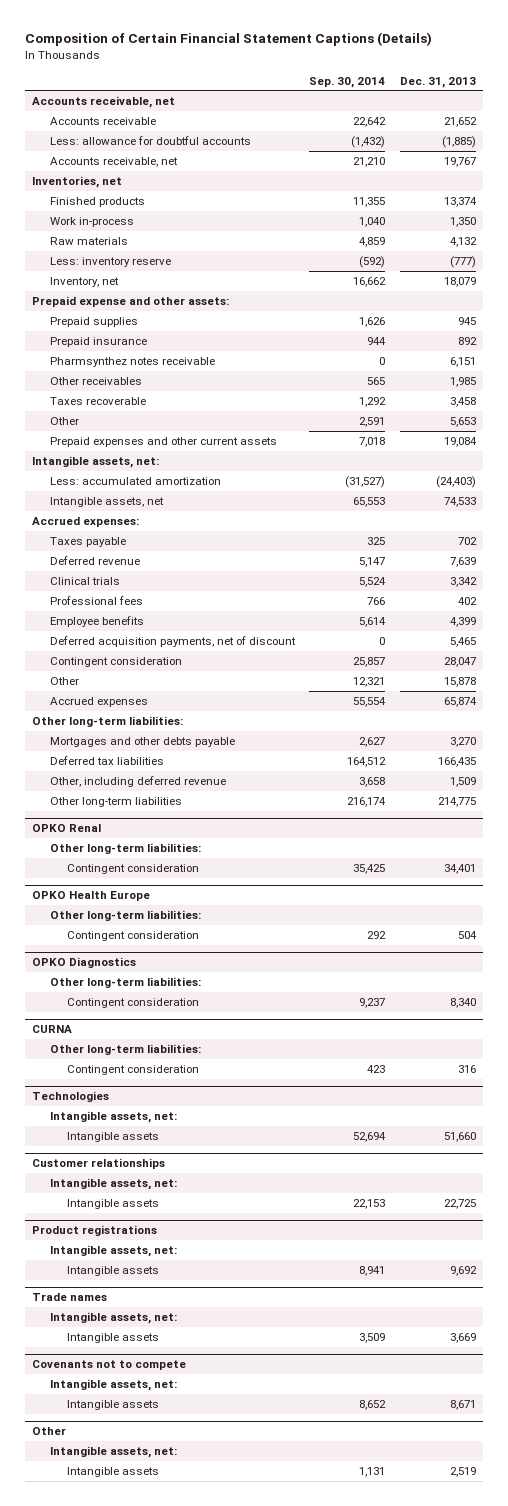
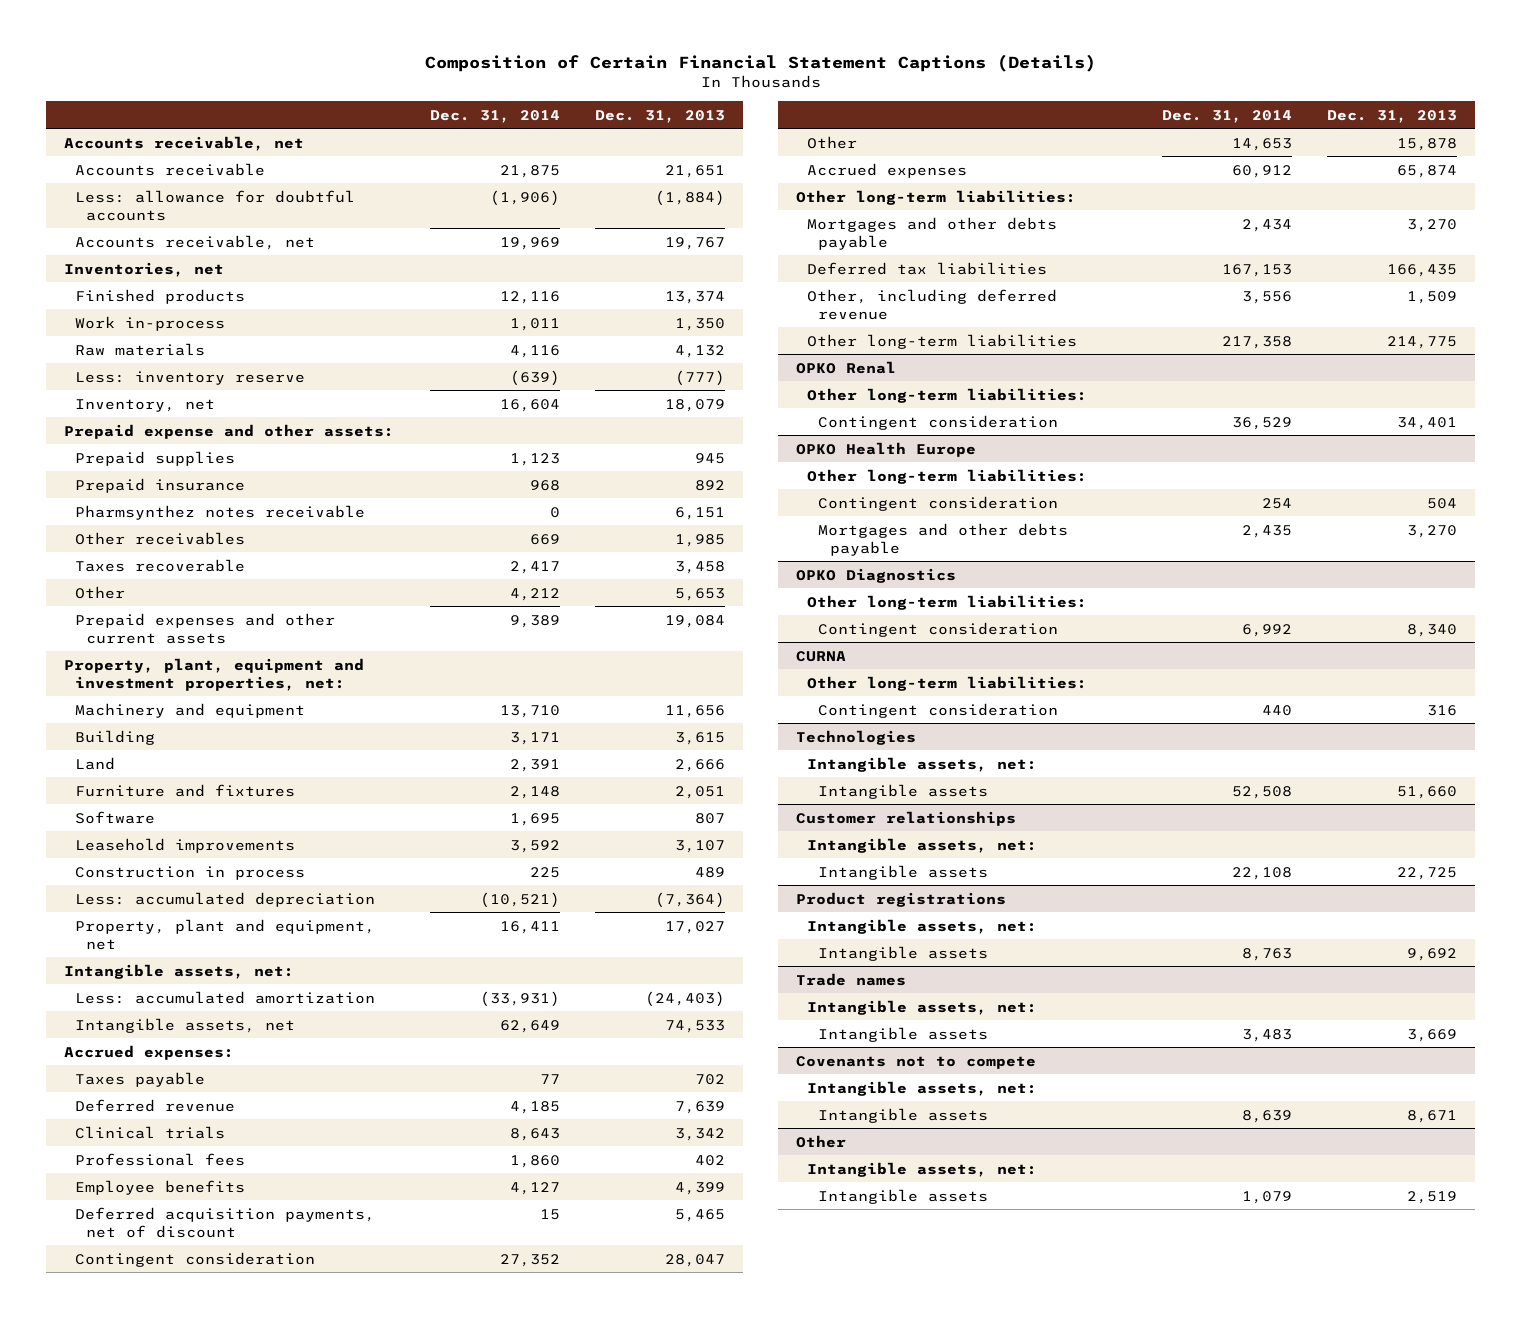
- | Sep. 30, 2014 | Dec. 31, 2013
+ | Dec. 31, 2014 | Dec. 31, 2013
- Accounts receivable | 22,642 | 21,652
- Less: allowance for doubtful accounts | (1,432) | (1,885)
+ Accounts receivable | 21,875 | 21,651
+ Less: allowance for doubtful accounts | (1,906) | (1,884)
+ Property, plant, equipment and investment properties, net:
+ Machinery and equipment | 13,710 | 11,656
+ Building | 3,171 | 3,615
+ Land | 2,391 | 2,666
+ Furniture and fixtures | 2,148 | 2,051
+ Software | 1,695 | 807
+ Leasehold improvements | 3,592 | 3,107
+ Construction in process | 225 | 489
+ Less: accumulated depreciation | (10,521) | (7,364)
+ Property, plant and equipment, net | 16,411 | 17,027
@ OPKO Health Europe
+ Mortgages and other debts payable | 2,435 | 3,270

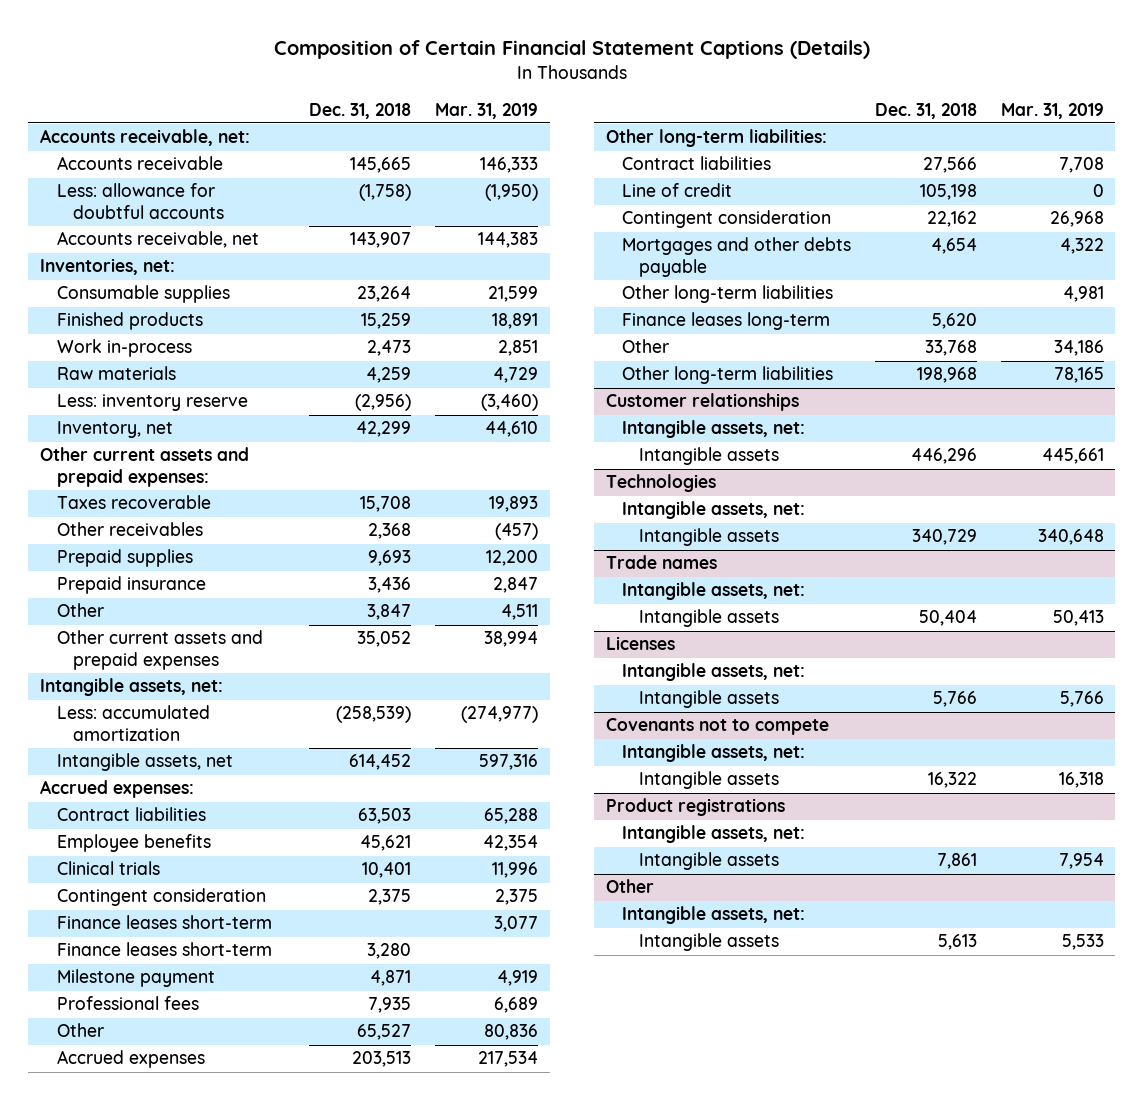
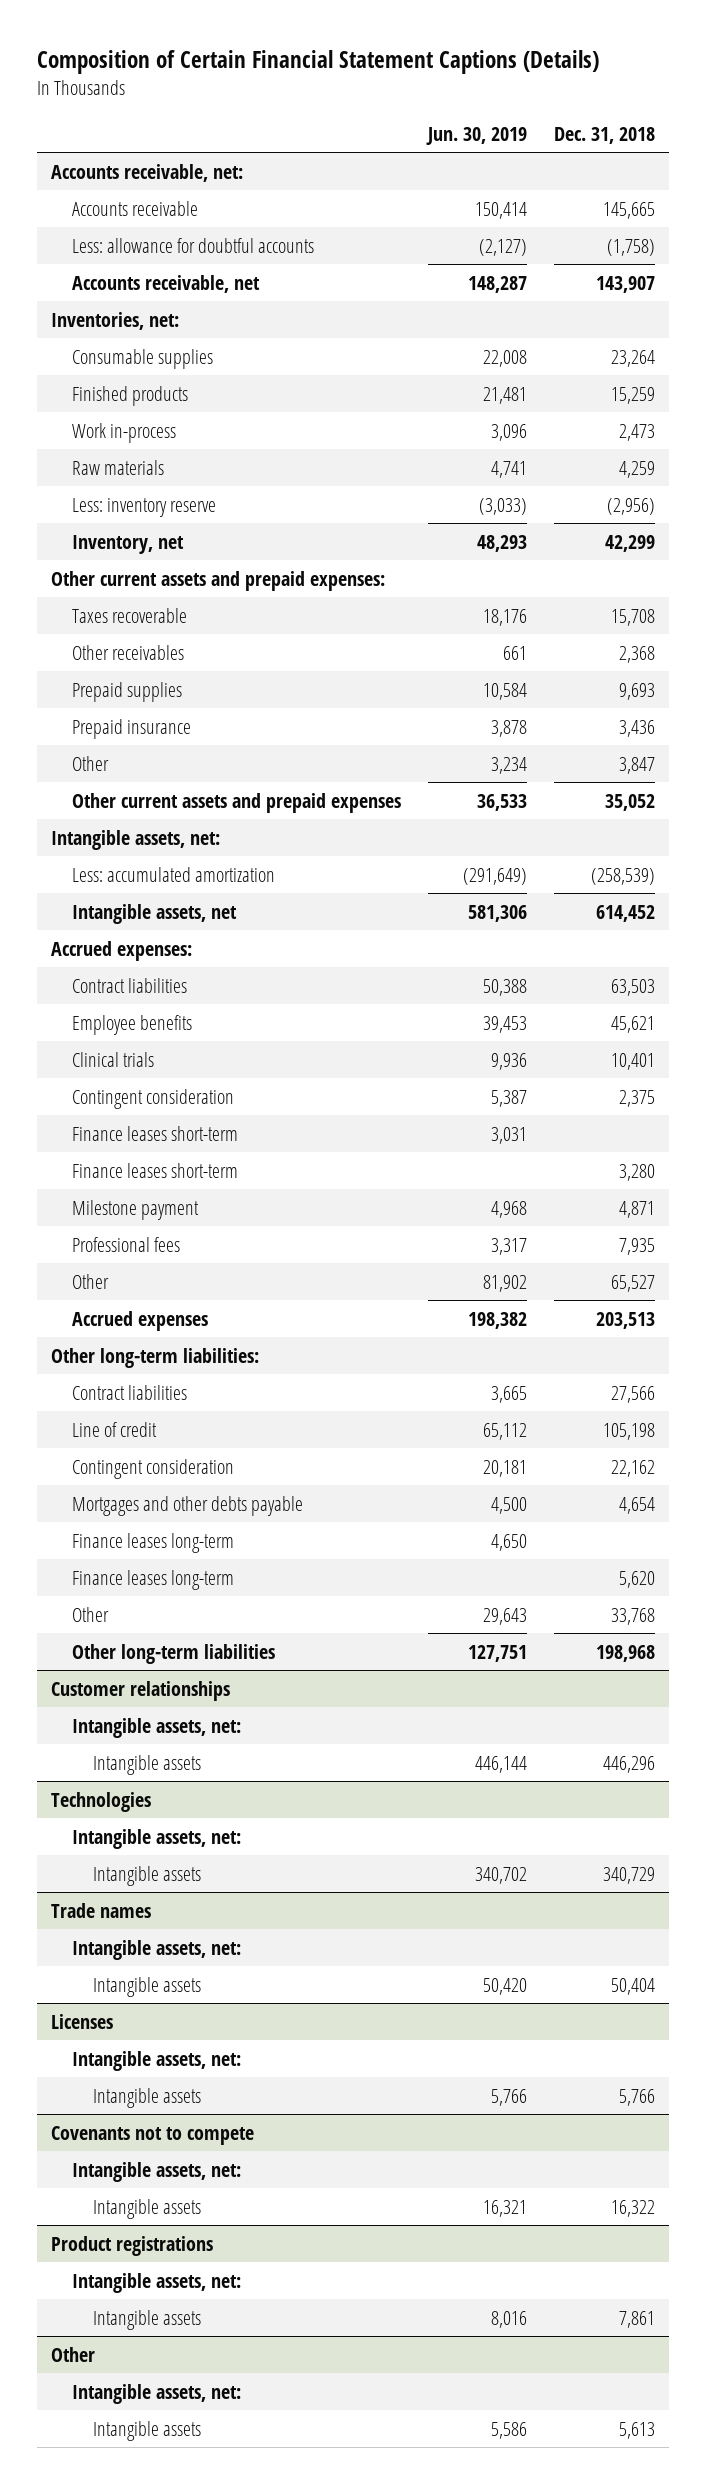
- | Dec. 31, 2018 | Mar. 31, 2019
+ | Jun. 30, 2019 | Dec. 31, 2018
- Other long-term liabilities | | 4,981
+ Finance leases long-term | 4,650 |

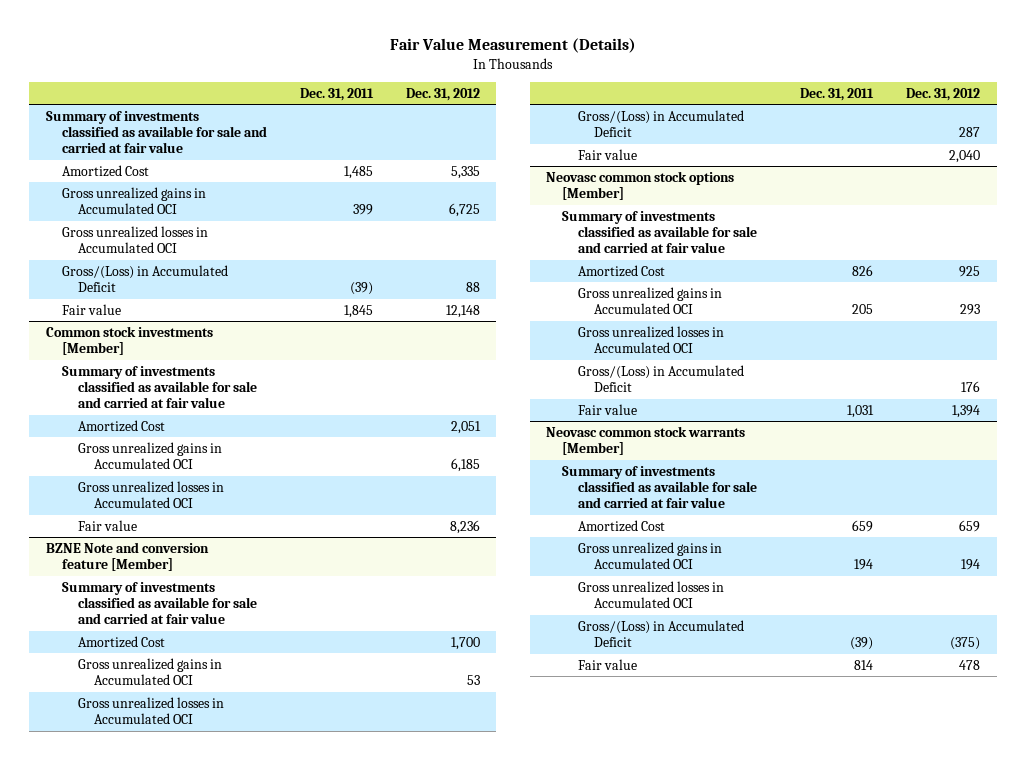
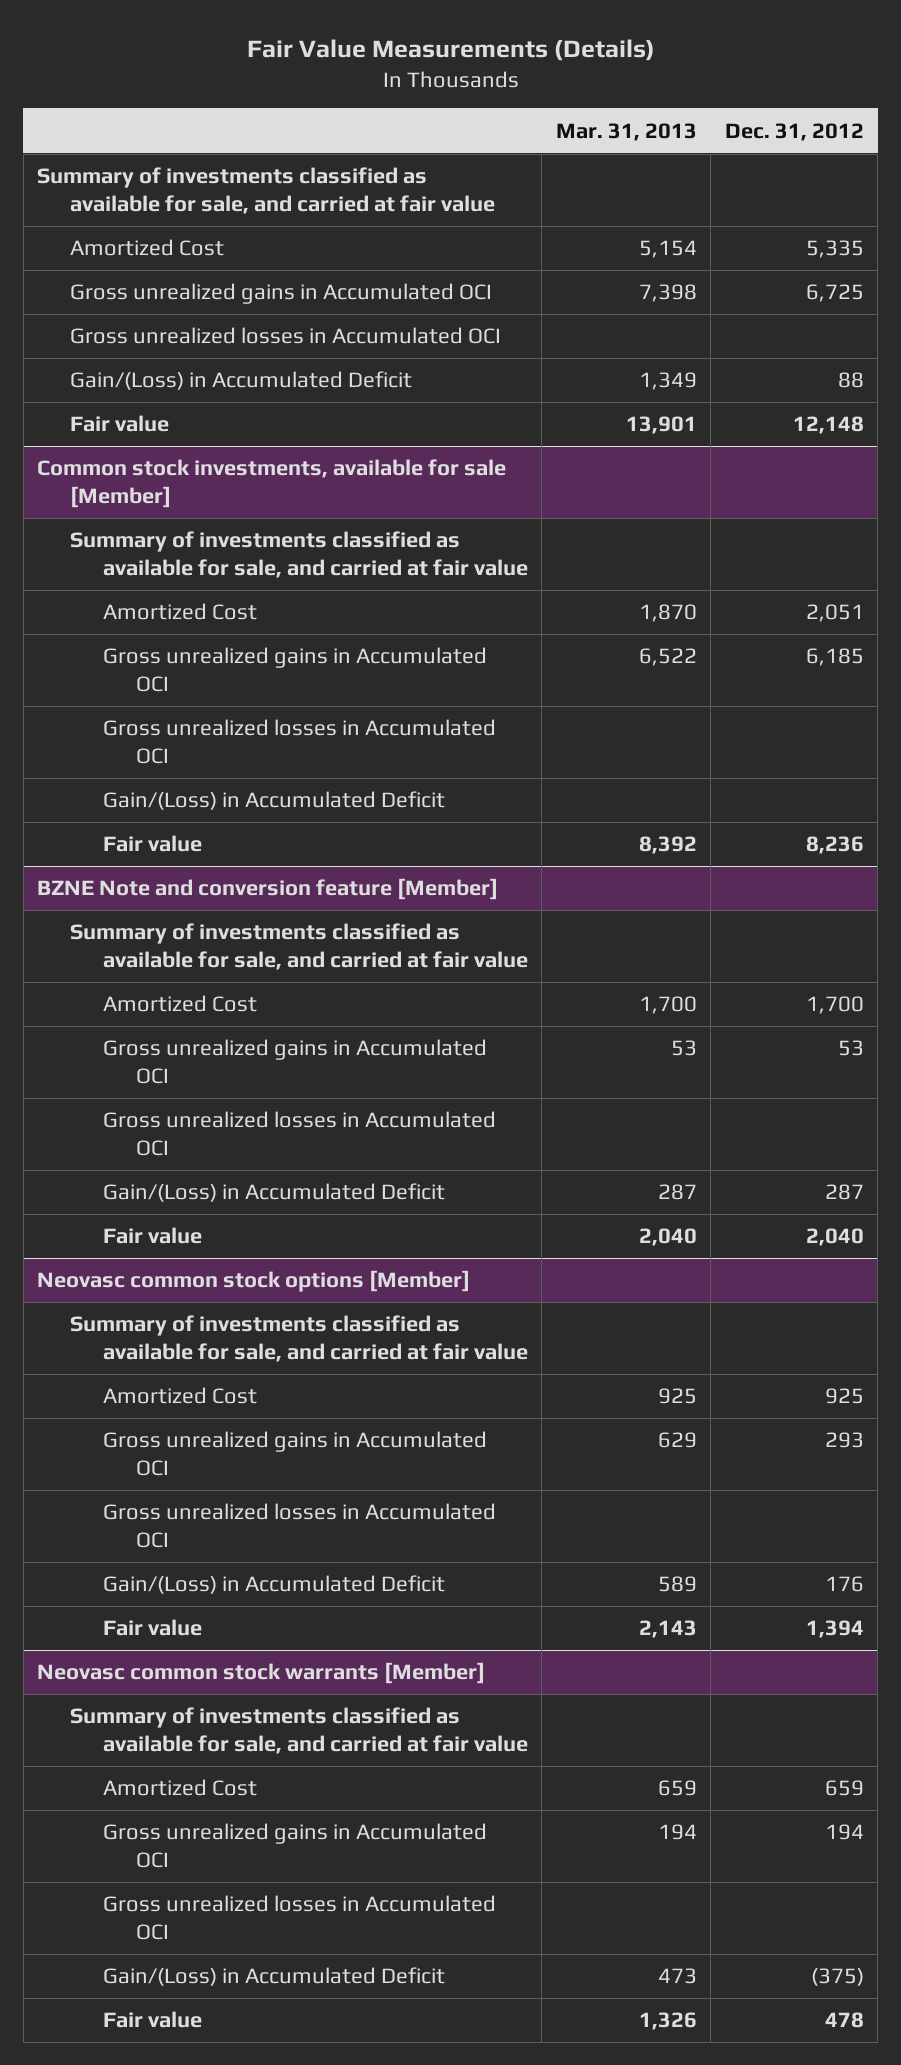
- Fair Value Measurement (Details)
+ Fair Value Measurements (Details)
- | Dec. 31, 2011 | Dec. 31, 2012
+ | Mar. 31, 2013 | Dec. 31, 2012
- Summary of investments classified as available for sale and carried at fair value
+ Summary of investments classified as available for sale, and carried at fair value
- Gross/(Loss) in Accumulated Deficit | (39) | 88
+ Gain/(Loss) in Accumulated Deficit | 1,349 | 88
- Common stock investments [Member]
- Summary of investments classified as available for sale and carried at fair value
+ Common stock investments, available for sale [Member]
+ Summary of investments classified as available for sale, and carried at fair value
+ Gain/(Loss) in Accumulated Deficit
@ BZNE Note and conversion feature [Member]
- Summary of investments classified as available for sale and carried at fair value
+ Summary of investments classified as available for sale, and carried at fair value
- Gross/(Loss) in Accumulated Deficit | | 287
+ Gain/(Loss) in Accumulated Deficit | 287 | 287
@ Neovasc common stock options [Member]
- Summary of investments classified as available for sale and carried at fair value
+ Summary of investments classified as available for sale, and carried at fair value
- Gross/(Loss) in Accumulated Deficit | | 176
+ Gain/(Loss) in Accumulated Deficit | 589 | 176
@ Neovasc common stock warrants [Member]
- Summary of investments classified as available for sale and carried at fair value
+ Summary of investments classified as available for sale, and carried at fair value
- Gross/(Loss) in Accumulated Deficit | (39) | (375)
+ Gain/(Loss) in Accumulated Deficit | 473 | (375)

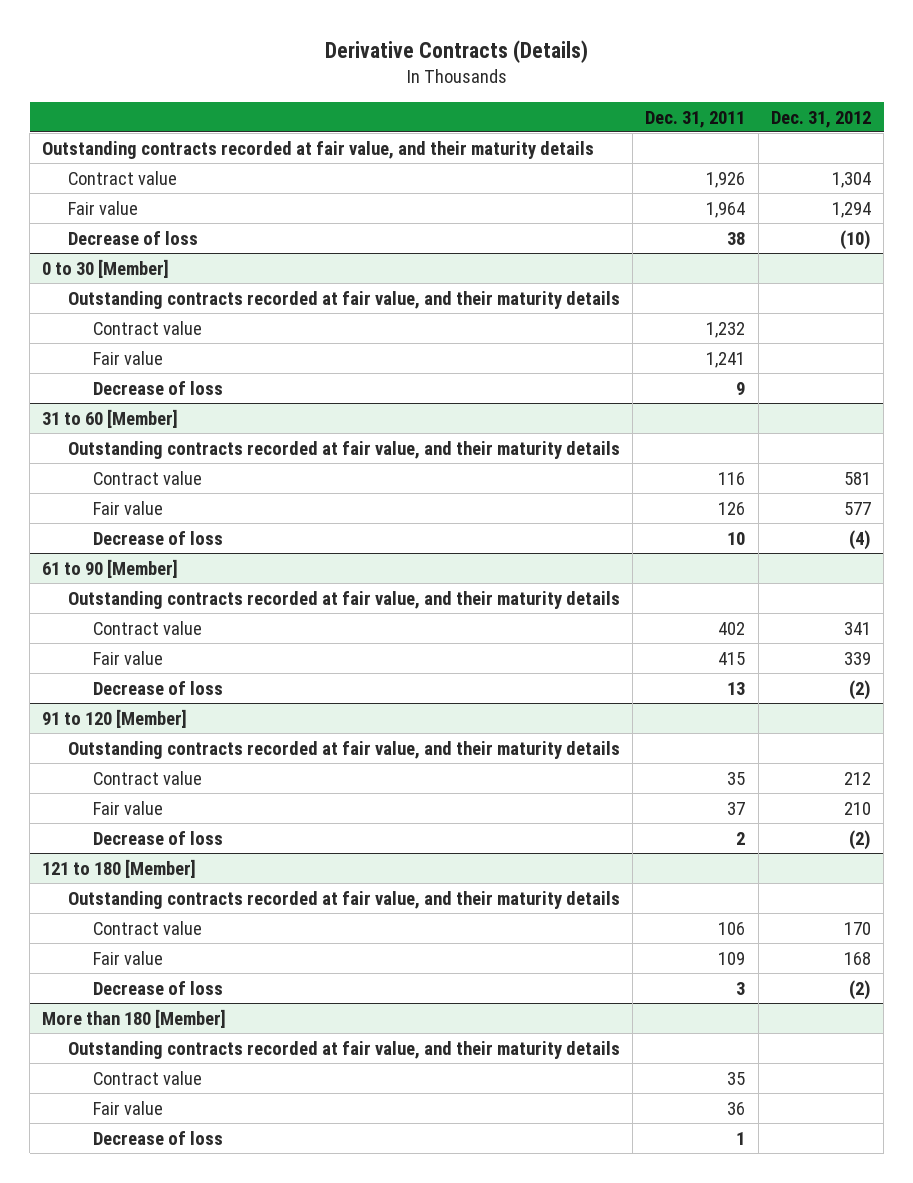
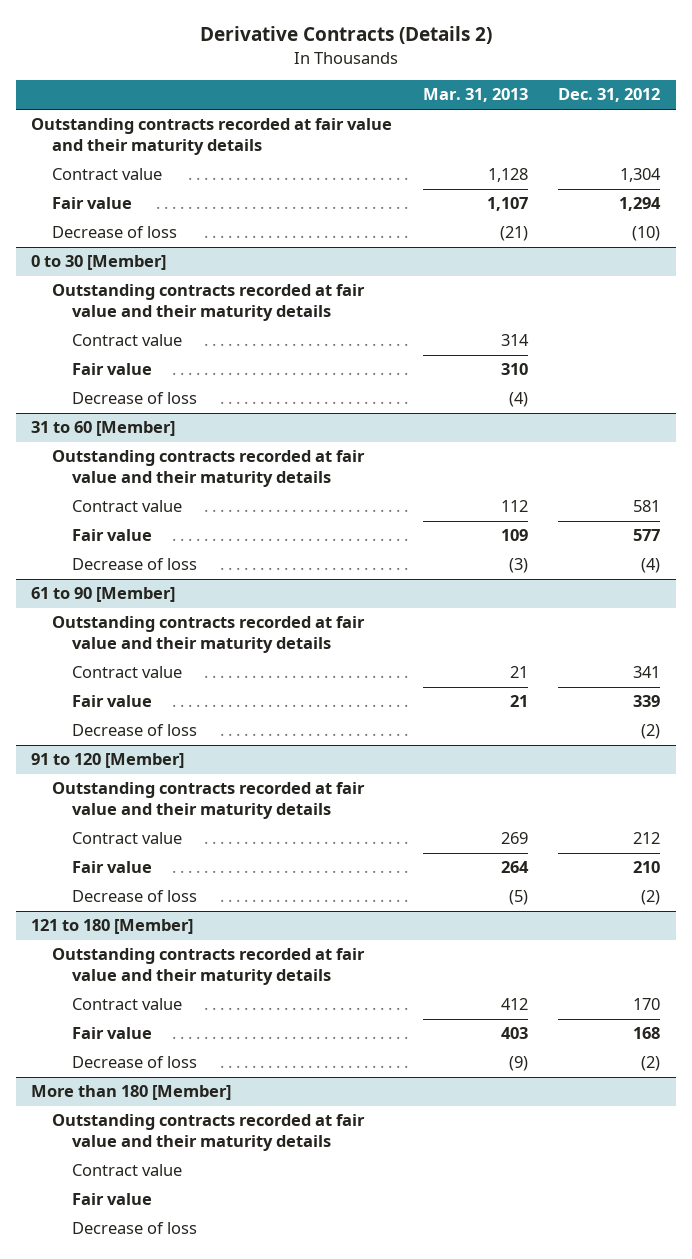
- Derivative Contracts (Details)
+ Derivative Contracts (Details 2)
- | Dec. 31, 2011 | Dec. 31, 2012
+ | Mar. 31, 2013 | Dec. 31, 2012
- Outstanding contracts recorded at fair value, and their maturity details
+ Outstanding contracts recorded at fair value and their maturity details
@ 0 to 30 [Member]
- Outstanding contracts recorded at fair value, and their maturity details
+ Outstanding contracts recorded at fair value and their maturity details
@ 31 to 60 [Member]
- Outstanding contracts recorded at fair value, and their maturity details
+ Outstanding contracts recorded at fair value and their maturity details
@ 61 to 90 [Member]
- Outstanding contracts recorded at fair value, and their maturity details
+ Outstanding contracts recorded at fair value and their maturity details
@ 91 to 120 [Member]
- Outstanding contracts recorded at fair value, and their maturity details
+ Outstanding contracts recorded at fair value and their maturity details
@ 121 to 180 [Member]
- Outstanding contracts recorded at fair value, and their maturity details
+ Outstanding contracts recorded at fair value and their maturity details
@ More than 180 [Member]
- Outstanding contracts recorded at fair value, and their maturity details
+ Outstanding contracts recorded at fair value and their maturity details

